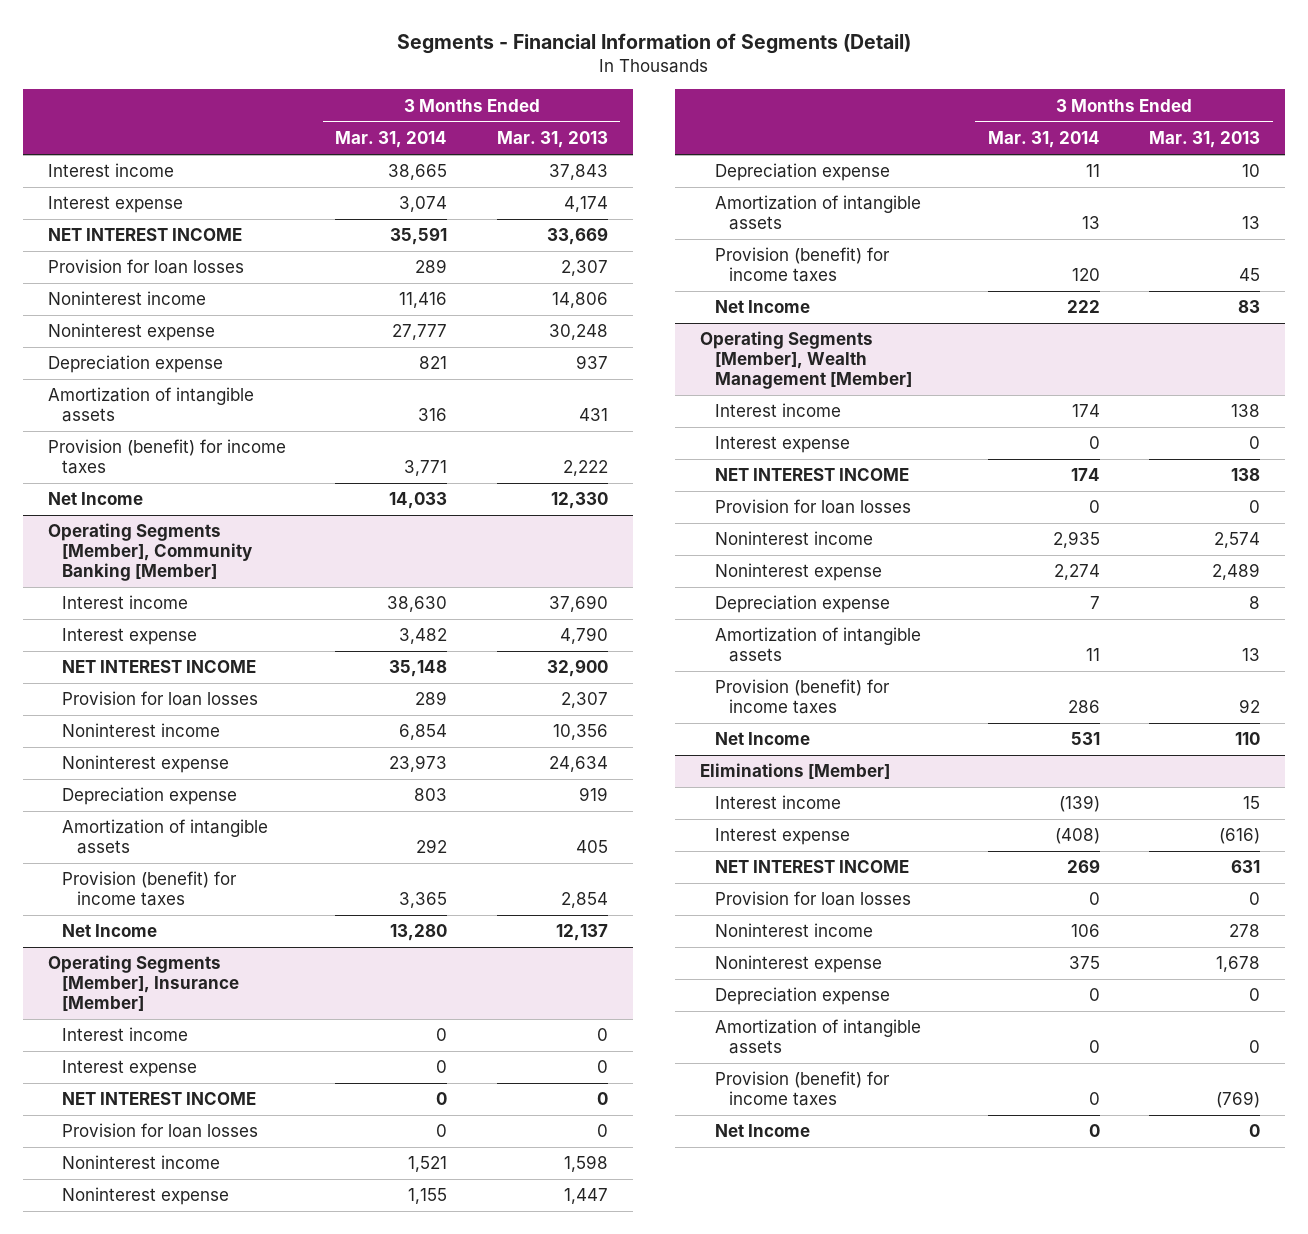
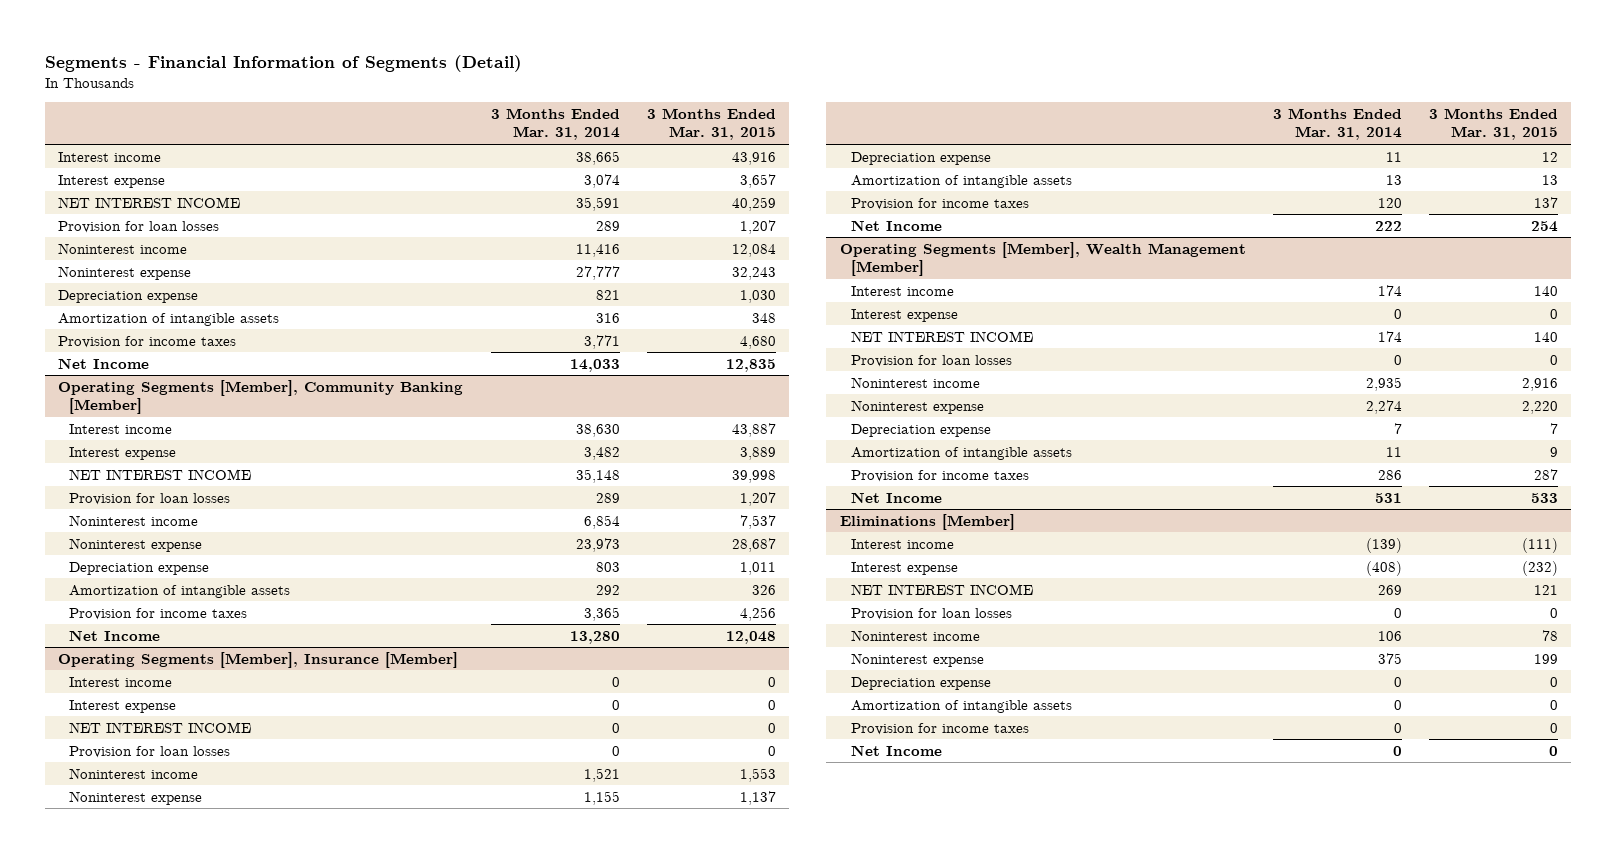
- | 3 Months Ended Mar. 31, 2014 | 3 Months Ended Mar. 31, 2013
+ | 3 Months Ended Mar. 31, 2014 | 3 Months Ended Mar. 31, 2015
- Provision (benefit) for income taxes | 3,771 | 2,222
+ Provision for income taxes | 3,771 | 4,680
@ Operating Segments [Member], Community Banking [Member]
- Provision (benefit) for income taxes | 3,365 | 2,854
+ Provision for income taxes | 3,365 | 4,256
@ Operating Segments [Member], Insurance [Member]
- Provision (benefit) for income taxes | 120 | 45
+ Provision for income taxes | 120 | 137
@ Operating Segments [Member], Wealth Management [Member]
- Provision (benefit) for income taxes | 286 | 92
+ Provision for income taxes | 286 | 287
@ Eliminations [Member]
- Provision (benefit) for income taxes | 0 | (769)
+ Provision for income taxes | 0 | 0

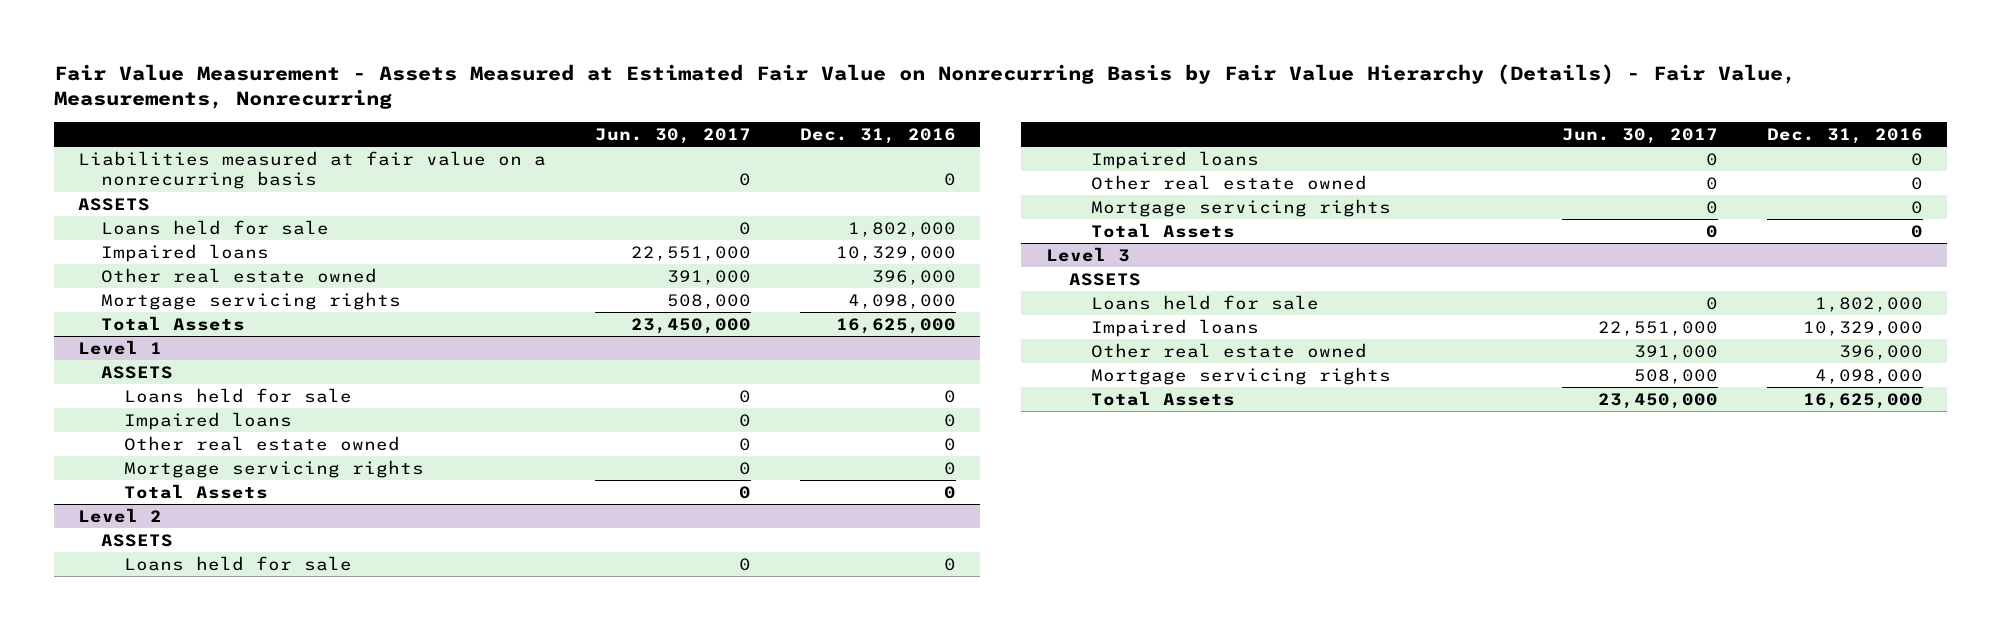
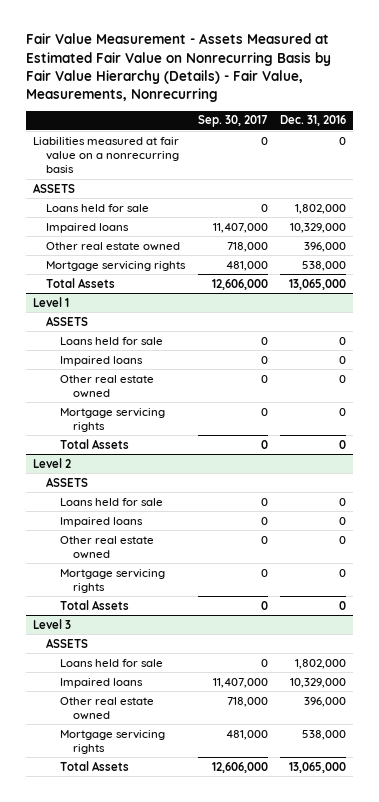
- | Jun. 30, 2017 | Dec. 31, 2016
+ | Sep. 30, 2017 | Dec. 31, 2016
- Mortgage servicing rights | 508,000 | 4,098,000
- Total Assets | 23,450,000 | 16,625,000
+ Mortgage servicing rights | 481,000 | 538,000
+ Total Assets | 12,606,000 | 13,065,000
@ Level 3
- Mortgage servicing rights | 508,000 | 4,098,000
- Total Assets | 23,450,000 | 16,625,000
+ Mortgage servicing rights | 481,000 | 538,000
+ Total Assets | 12,606,000 | 13,065,000

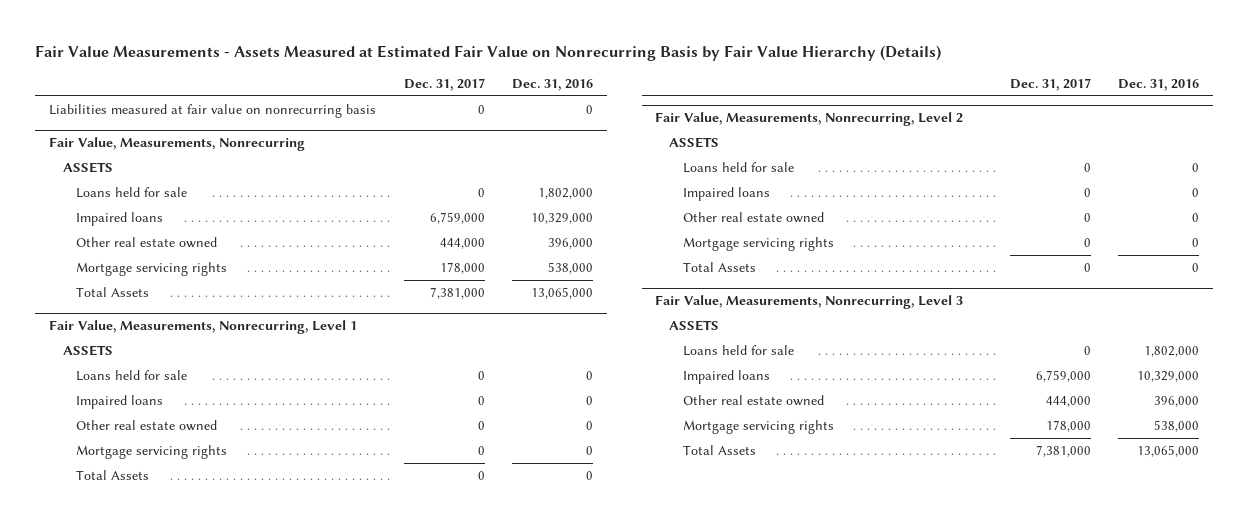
- Fair Value Measurement - Assets Measured at Estimated Fair Value on Nonrecurring Basis by Fair Value Hierarchy (Details) - Fair Value, Measurements, Nonrecurring
+ Fair Value Measurements - Assets Measured at Estimated Fair Value on Nonrecurring Basis by Fair Value Hierarchy (Details)
- | Sep. 30, 2017 | Dec. 31, 2016
+ | Dec. 31, 2017 | Dec. 31, 2016
- Liabilities measured at fair value on a nonrecurring basis | 0 | 0
+ Liabilities measured at fair value on nonrecurring basis | 0 | 0
+ Fair Value, Measurements, Nonrecurring
- Level 1
+ Fair Value, Measurements, Nonrecurring, Level 1
- Level 2
+ Fair Value, Measurements, Nonrecurring, Level 2
- Level 3
+ Fair Value, Measurements, Nonrecurring, Level 3

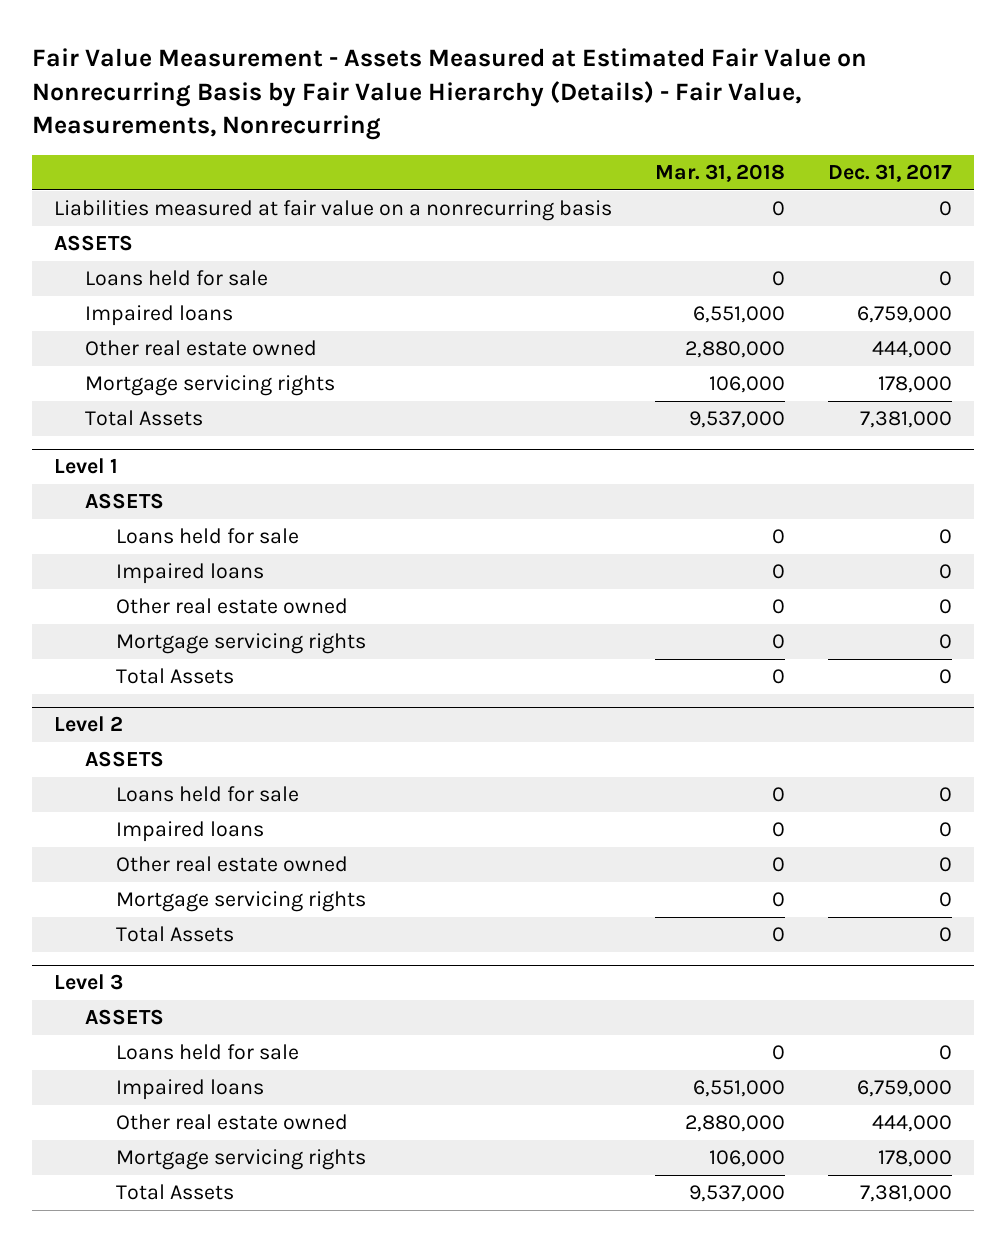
- Fair Value Measurements - Assets Measured at Estimated Fair Value on Nonrecurring Basis by Fair Value Hierarchy (Details)
+ Fair Value Measurement - Assets Measured at Estimated Fair Value on Nonrecurring Basis by Fair Value Hierarchy (Details) - Fair Value, Measurements, Nonrecurring
- | Dec. 31, 2017 | Dec. 31, 2016
+ | Mar. 31, 2018 | Dec. 31, 2017
- Liabilities measured at fair value on nonrecurring basis | 0 | 0
- Fair Value, Measurements, Nonrecurring
+ Liabilities measured at fair value on a nonrecurring basis | 0 | 0
- Fair Value, Measurements, Nonrecurring, Level 1
+ Level 1
- Fair Value, Measurements, Nonrecurring, Level 2
+ Level 2
- Fair Value, Measurements, Nonrecurring, Level 3
+ Level 3

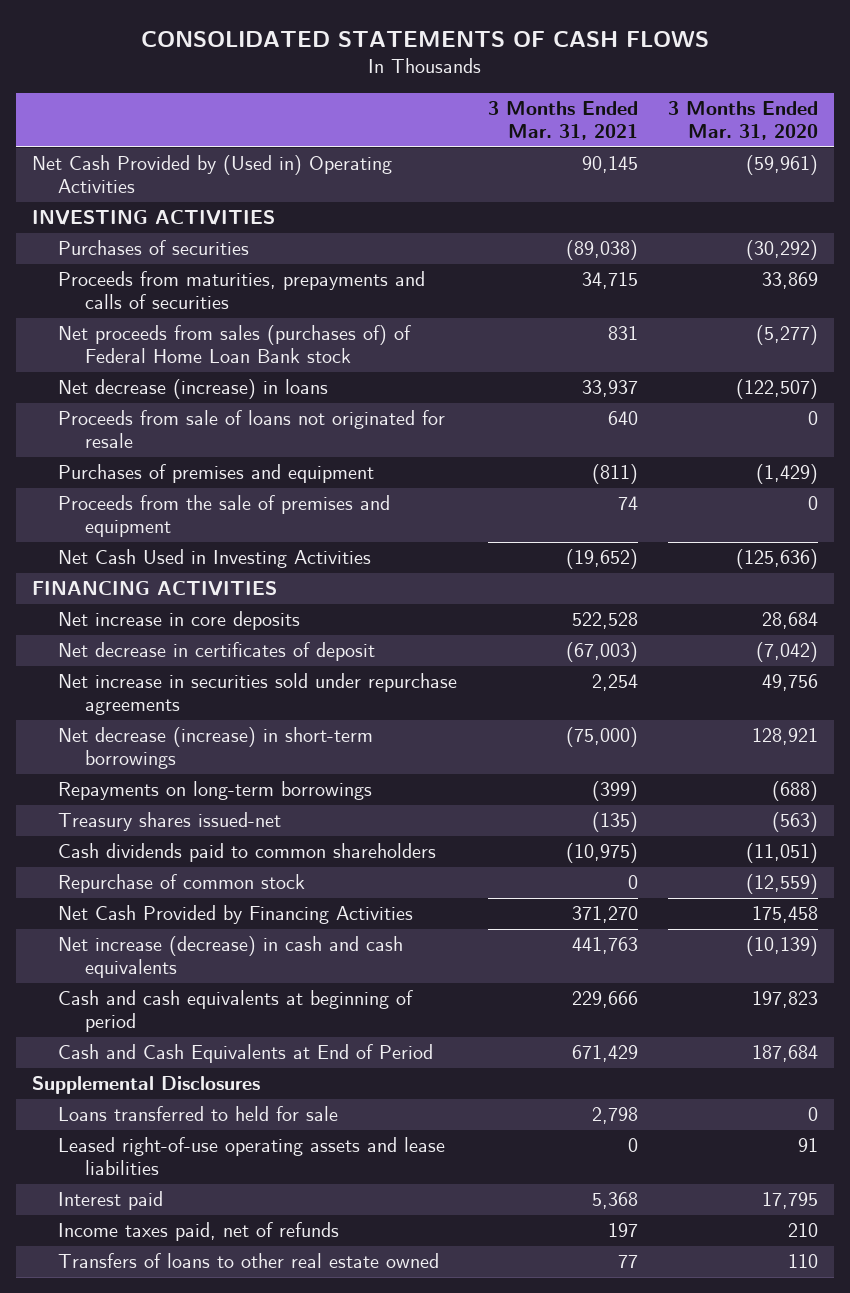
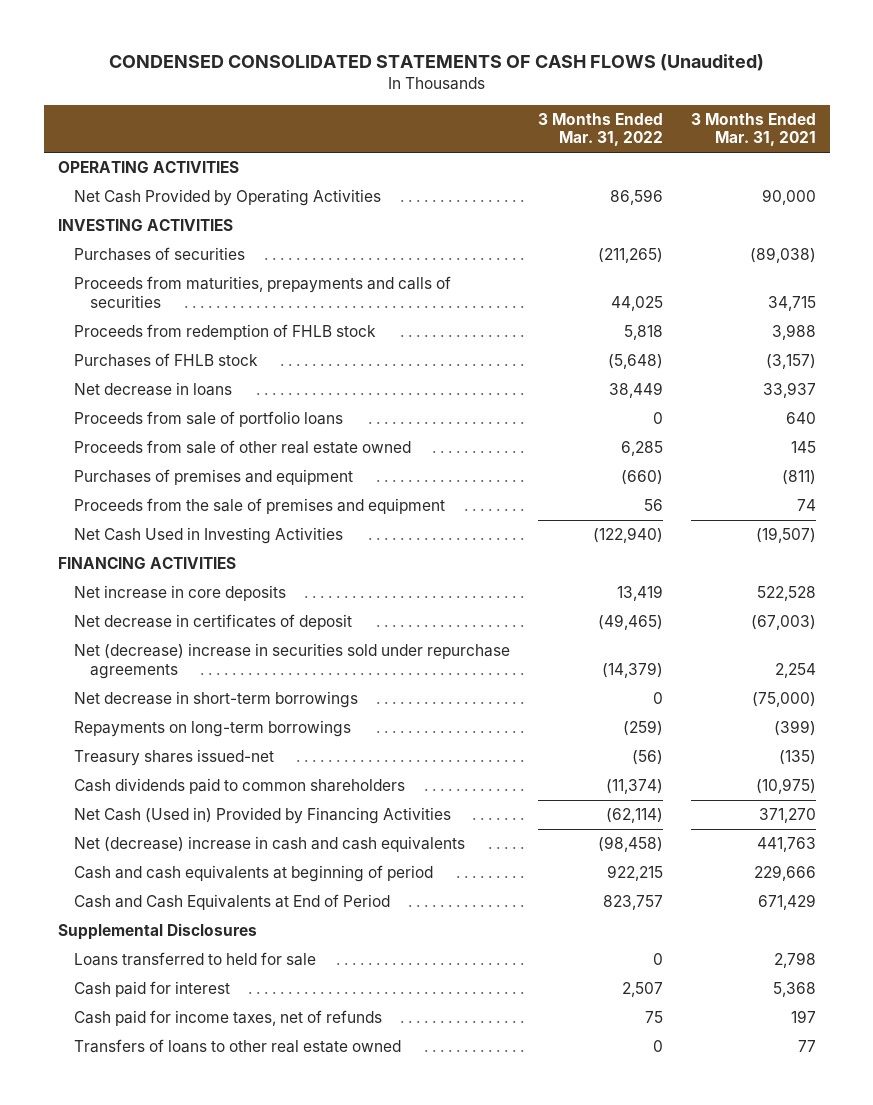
- CONSOLIDATED STATEMENTS OF CASH FLOWS
+ CONDENSED CONSOLIDATED STATEMENTS OF CASH FLOWS (Unaudited)
- | 3 Months Ended Mar. 31, 2021 | 3 Months Ended Mar. 31, 2020
+ | 3 Months Ended Mar. 31, 2022 | 3 Months Ended Mar. 31, 2021
- Net Cash Provided by (Used in) Operating Activities | 90,145 | (59,961)
+ OPERATING ACTIVITIES
+ Net Cash Provided by Operating Activities | 86,596 | 90,000
- Net proceeds from sales (purchases of) of Federal Home Loan Bank stock | 831 | (5,277)
- Net decrease (increase) in loans | 33,937 | (122,507)
- Proceeds from sale of loans not originated for resale | 640 | 0
+ Proceeds from redemption of FHLB stock | 5,818 | 3,988
+ Purchases of FHLB stock | (5,648) | (3,157)
+ Net decrease in loans | 38,449 | 33,937
+ Proceeds from sale of portfolio loans | 0 | 640
+ Proceeds from sale of other real estate owned | 6,285 | 145
- Net Cash Used in Investing Activities | (19,652) | (125,636)
+ Net Cash Used in Investing Activities | (122,940) | (19,507)
- Net increase in securities sold under repurchase agreements | 2,254 | 49,756
- Net decrease (increase) in short-term borrowings | (75,000) | 128,921
+ Net (decrease) increase in securities sold under repurchase agreements | (14,379) | 2,254
+ Net decrease in short-term borrowings | 0 | (75,000)
- Repurchase of common stock | 0 | (12,559)
- Net Cash Provided by Financing Activities | 371,270 | 175,458
- Net increase (decrease) in cash and cash equivalents | 441,763 | (10,139)
+ Net Cash (Used in) Provided by Financing Activities | (62,114) | 371,270
+ Net (decrease) increase in cash and cash equivalents | (98,458) | 441,763
- Leased right-of-use operating assets and lease liabilities | 0 | 91
- Interest paid | 5,368 | 17,795
- Income taxes paid, net of refunds | 197 | 210
+ Cash paid for interest | 2,507 | 5,368
+ Cash paid for income taxes, net of refunds | 75 | 197

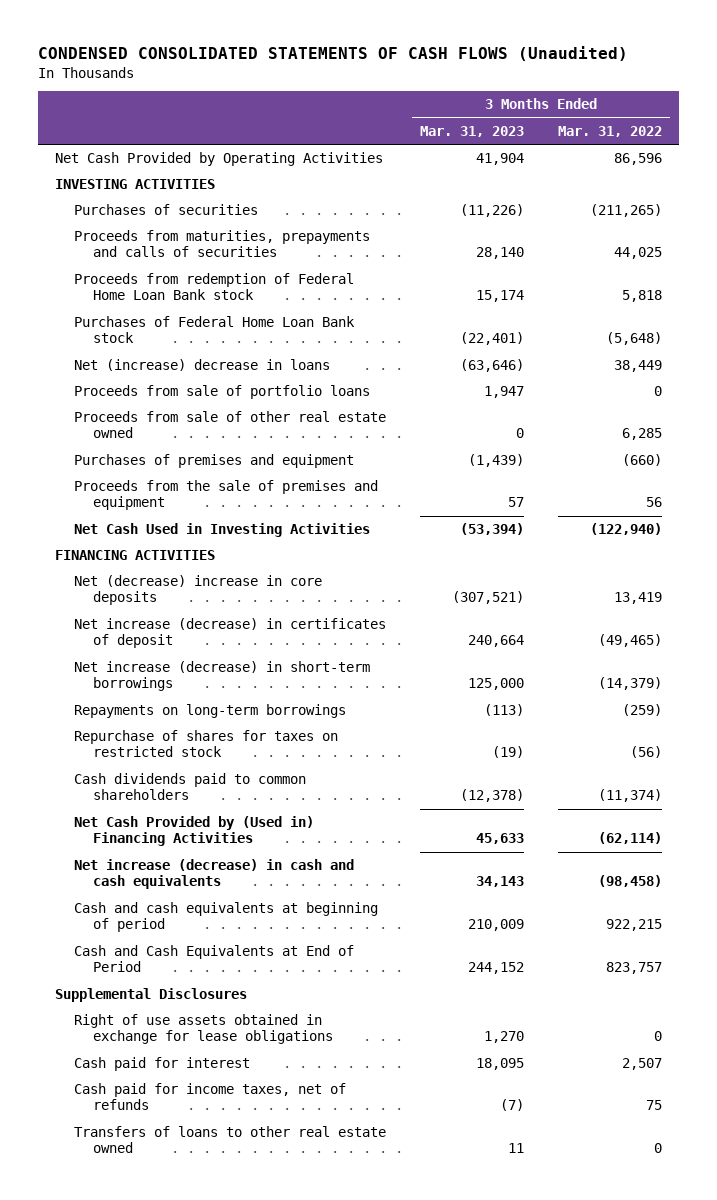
- | 3 Months Ended Mar. 31, 2022 | 3 Months Ended Mar. 31, 2021
+ | 3 Months Ended Mar. 31, 2023 | 3 Months Ended Mar. 31, 2022
- OPERATING ACTIVITIES
- Proceeds from redemption of FHLB stock | 5,818 | 3,988
- Purchases of FHLB stock | (5,648) | (3,157)
- Net decrease in loans | 38,449 | 33,937
+ Proceeds from redemption of Federal Home Loan Bank stock | 15,174 | 5,818
+ Purchases of Federal Home Loan Bank stock | (22,401) | (5,648)
+ Net (increase) decrease in loans | (63,646) | 38,449
- Net increase in core deposits | 13,419 | 522,528
- Net decrease in certificates of deposit | (49,465) | (67,003)
- Net (decrease) increase in securities sold under repurchase agreements | (14,379) | 2,254
- Net decrease in short-term borrowings | 0 | (75,000)
+ Net (decrease) increase in core deposits | (307,521) | 13,419
+ Net increase (decrease) in certificates of deposit | 240,664 | (49,465)
+ Net increase (decrease) in short-term borrowings | 125,000 | (14,379)
- Treasury shares issued-net | (56) | (135)
+ Repurchase of shares for taxes on restricted stock | (19) | (56)
- Net Cash (Used in) Provided by Financing Activities | (62,114) | 371,270
- Net (decrease) increase in cash and cash equivalents | (98,458) | 441,763
+ Net Cash Provided by (Used in) Financing Activities | 45,633 | (62,114)
+ Net increase (decrease) in cash and cash equivalents | 34,143 | (98,458)
- Loans transferred to held for sale | 0 | 2,798
+ Right of use assets obtained in exchange for lease obligations | 1,270 | 0

